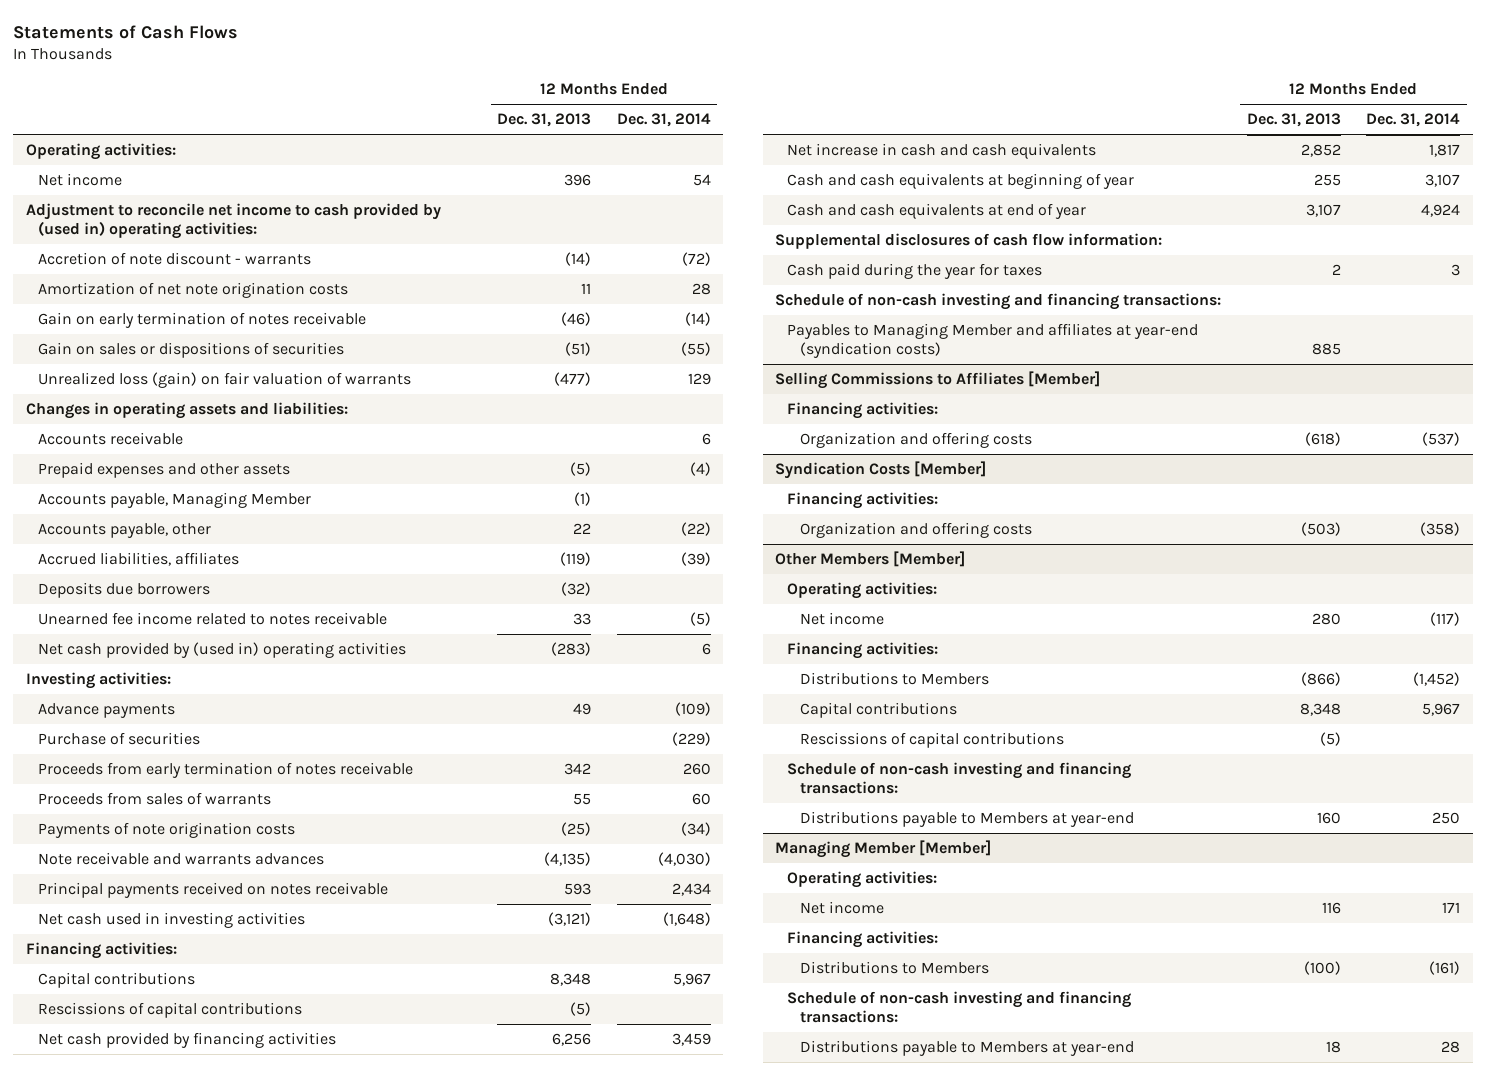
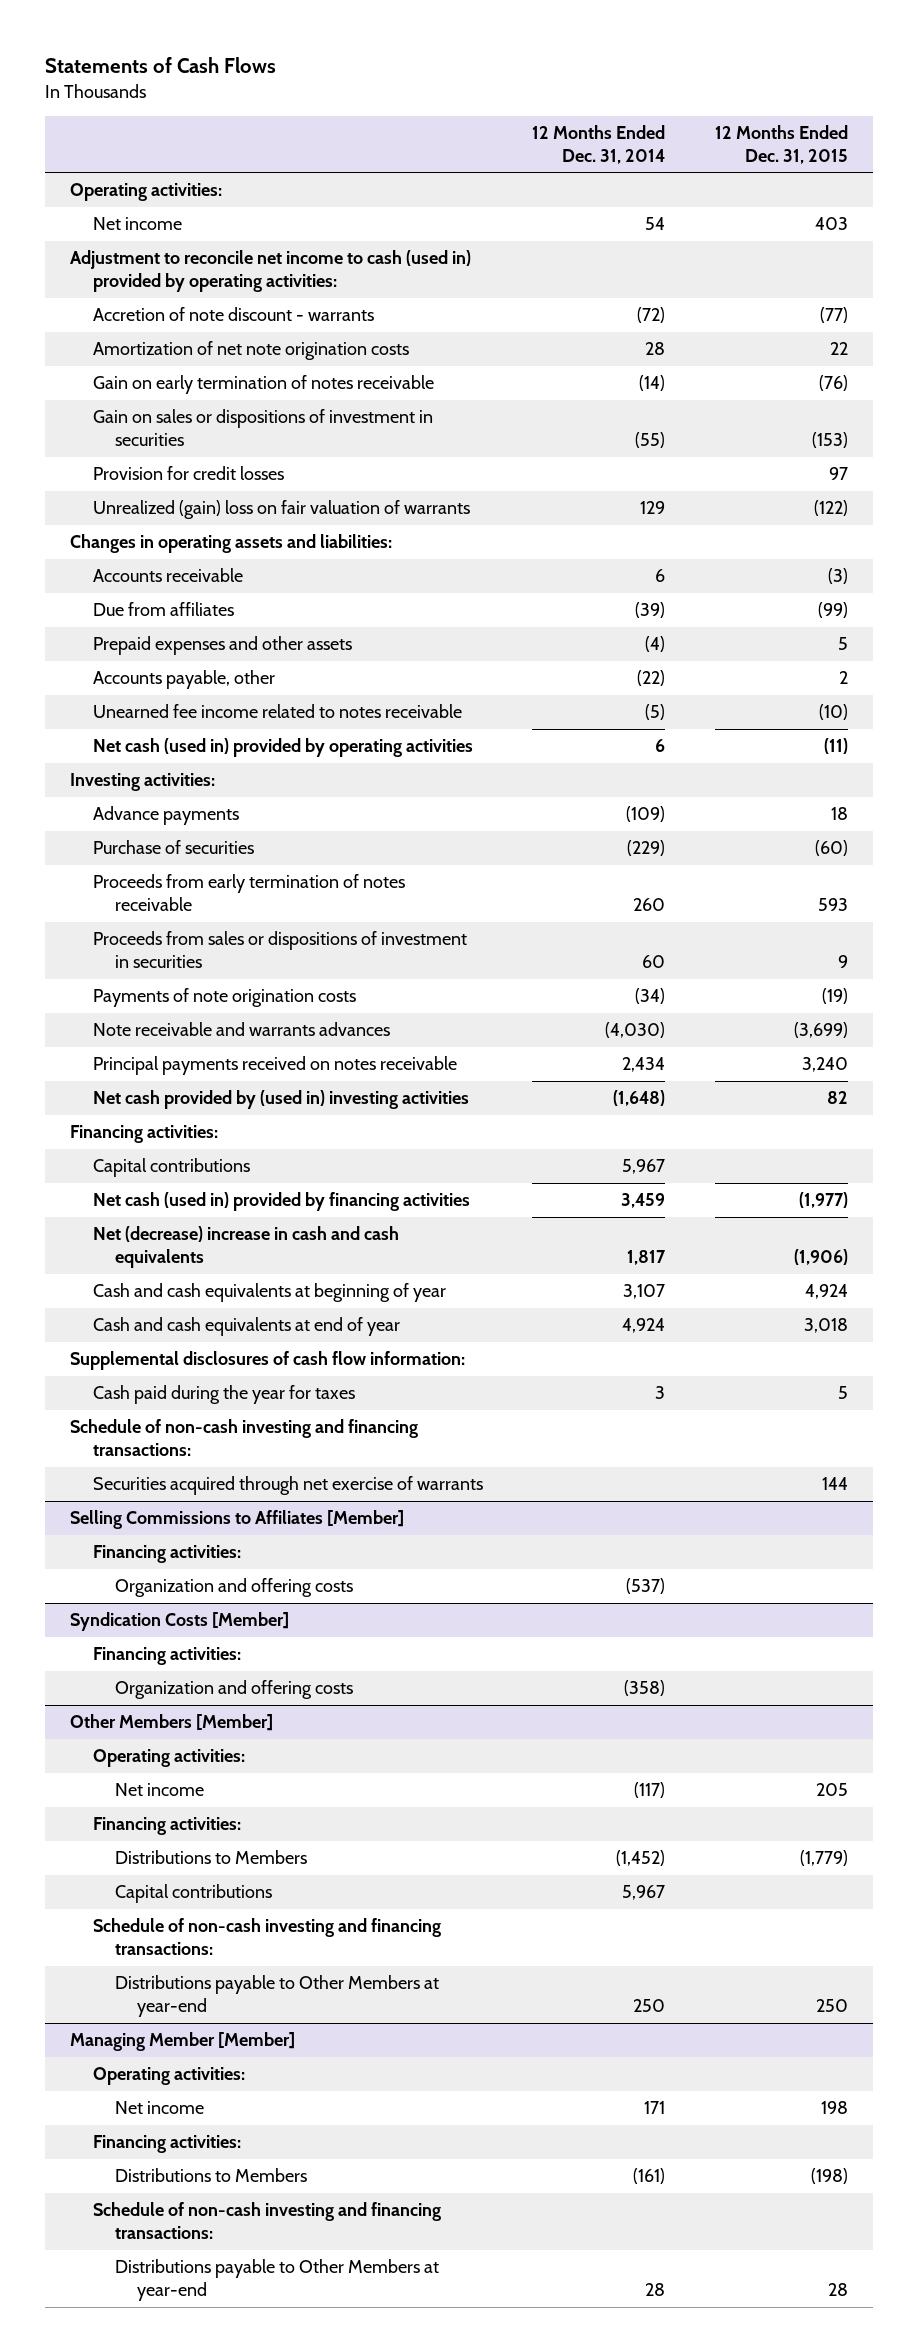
- | 12 Months Ended Dec. 31, 2013 | 12 Months Ended Dec. 31, 2014
+ | 12 Months Ended Dec. 31, 2014 | 12 Months Ended Dec. 31, 2015
- Adjustment to reconcile net income to cash provided by (used in) operating activities:
+ Adjustment to reconcile net income to cash (used in) provided by operating activities:
- Gain on sales or dispositions of securities | (51) | (55)
- Unrealized loss (gain) on fair valuation of warrants | (477) | 129
+ Gain on sales or dispositions of investment in securities | (55) | (153)
+ Provision for credit losses | | 97
+ Unrealized (gain) loss on fair valuation of warrants | 129 | (122)
+ Due from affiliates | (39) | (99)
- Accounts payable, Managing Member | (1) |
- Accrued liabilities, affiliates | (119) | (39)
- Deposits due borrowers | (32) |
- Net cash provided by (used in) operating activities | (283) | 6
+ Net cash (used in) provided by operating activities | 6 | (11)
- Proceeds from sales of warrants | 55 | 60
+ Proceeds from sales or dispositions of investment in securities | 60 | 9
- Net cash used in investing activities | (3,121) | (1,648)
+ Net cash provided by (used in) investing activities | (1,648) | 82
- Rescissions of capital contributions | (5) |
- Net cash provided by financing activities | 6,256 | 3,459
- Net increase in cash and cash equivalents | 2,852 | 1,817
+ Net cash (used in) provided by financing activities | 3,459 | (1,977)
+ Net (decrease) increase in cash and cash equivalents | 1,817 | (1,906)
- Payables to Managing Member and affiliates at year-end (syndication costs) | 885 |
+ Securities acquired through net exercise of warrants | | 144
@ Other Members [Member]
- Rescissions of capital contributions | (5) |
- Distributions payable to Members at year-end | 160 | 250
+ Distributions payable to Other Members at year-end | 250 | 250
@ Managing Member [Member]
- Distributions payable to Members at year-end | 18 | 28
+ Distributions payable to Other Members at year-end | 28 | 28

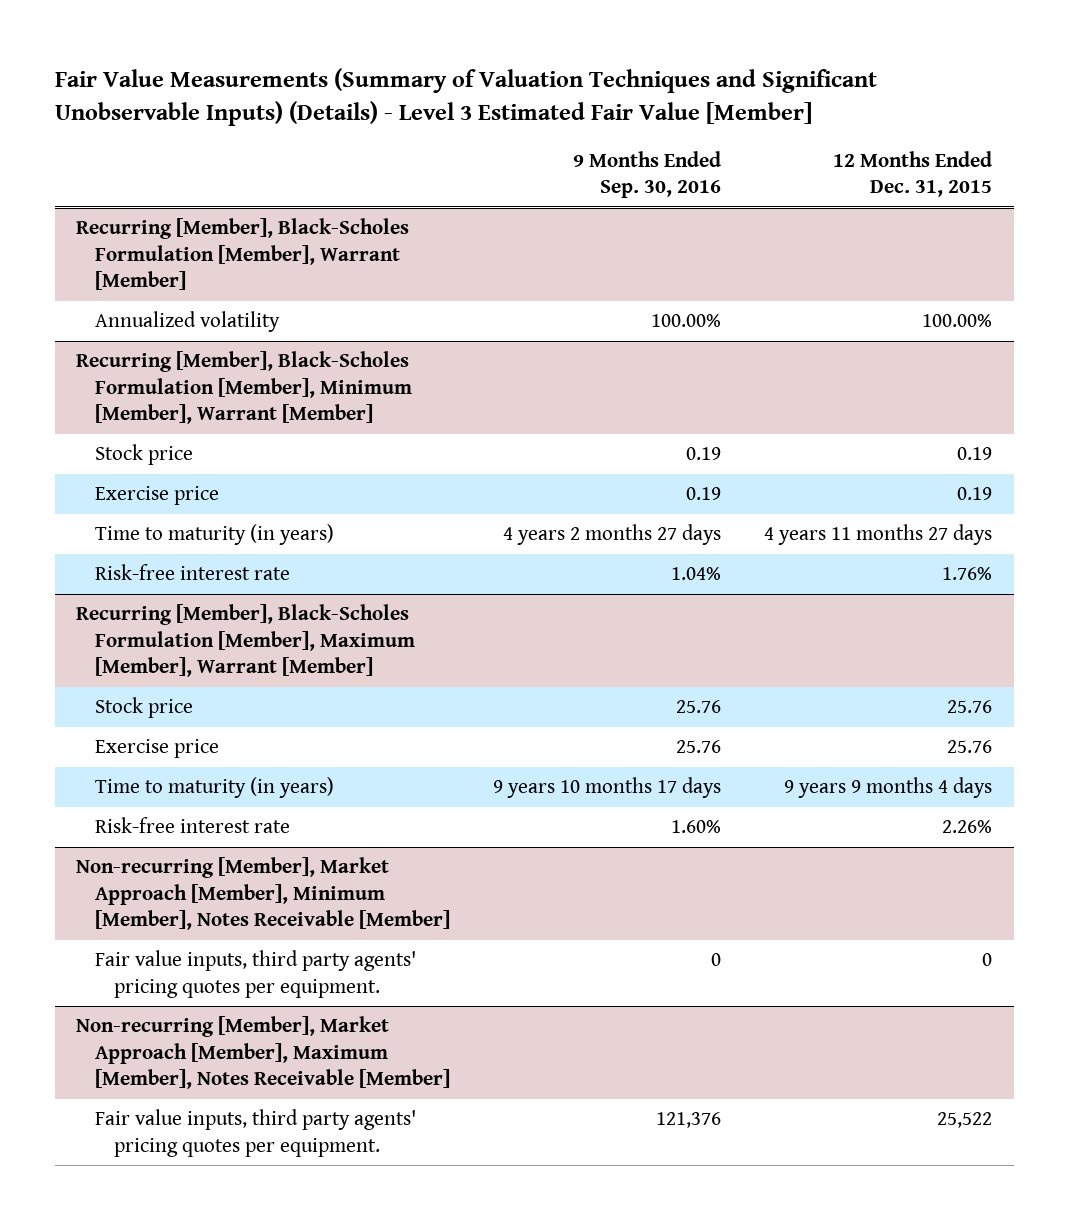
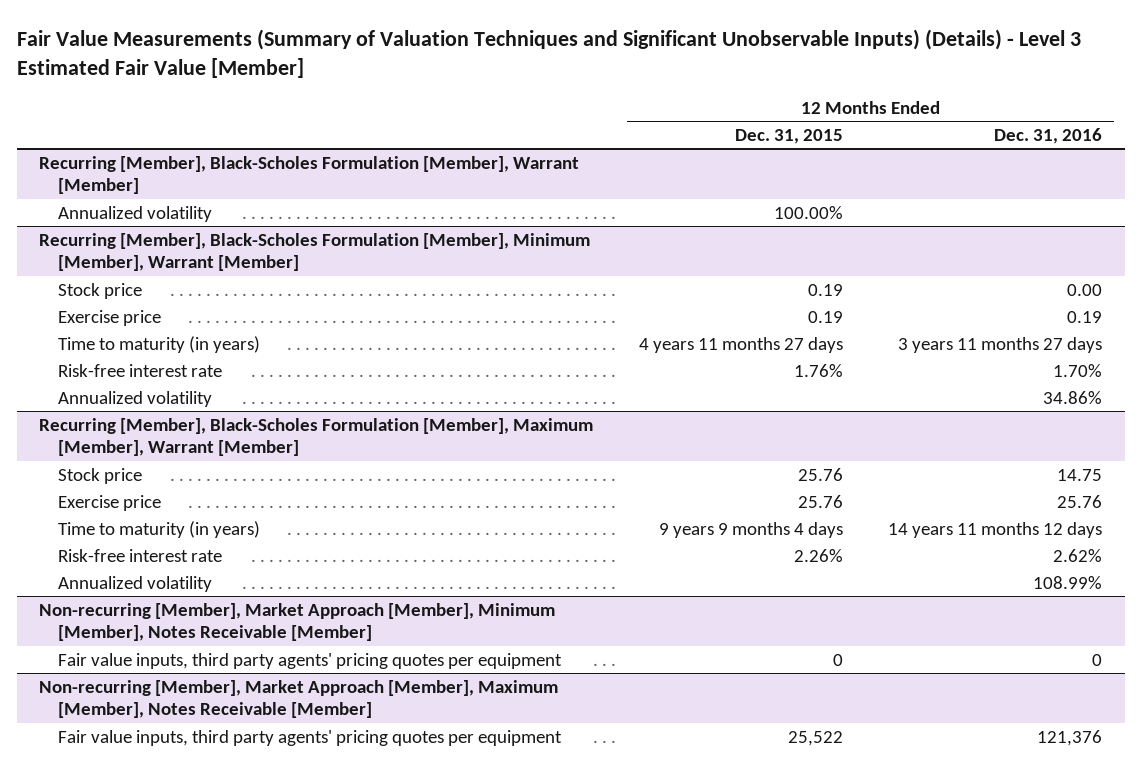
- | 9 Months Ended Sep. 30, 2016 | 12 Months Ended Dec. 31, 2015
+ | 12 Months Ended Dec. 31, 2015 | 12 Months Ended Dec. 31, 2016
@ Recurring [Member], Black-Scholes Formulation [Member], Minimum [Member], Warrant [Member]
+ Annualized volatility | | 34.86%
@ Recurring [Member], Black-Scholes Formulation [Member], Maximum [Member], Warrant [Member]
+ Annualized volatility | | 108.99%
@ Non-recurring [Member], Market Approach [Member], Minimum [Member], Notes Receivable [Member]
- Fair value inputs, third party agents' pricing quotes per equipment. | 0 | 0
+ Fair value inputs, third party agents' pricing quotes per equipment | 0 | 0
@ Non-recurring [Member], Market Approach [Member], Maximum [Member], Notes Receivable [Member]
- Fair value inputs, third party agents' pricing quotes per equipment. | 121,376 | 25,522
+ Fair value inputs, third party agents' pricing quotes per equipment | 25,522 | 121,376

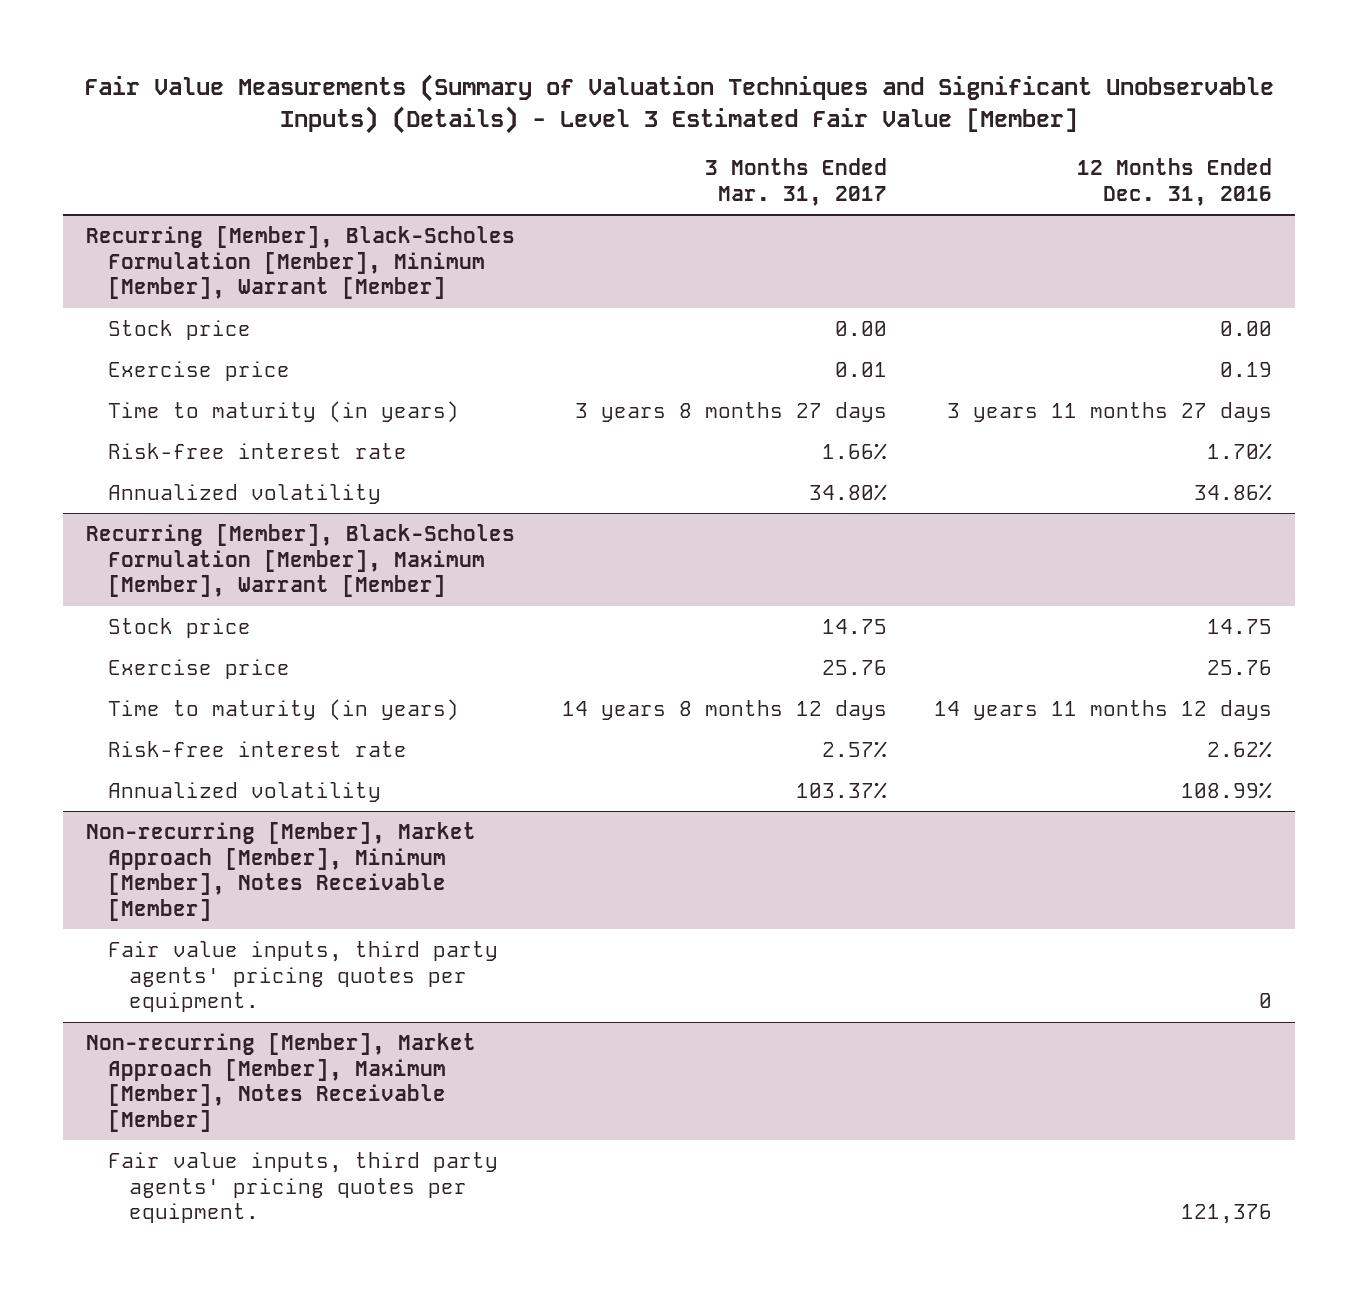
- | 12 Months Ended Dec. 31, 2015 | 12 Months Ended Dec. 31, 2016
+ | 3 Months Ended Mar. 31, 2017 | 12 Months Ended Dec. 31, 2016
- Recurring [Member], Black-Scholes Formulation [Member], Warrant [Member]
- Annualized volatility | 100.00% |
@ Non-recurring [Member], Market Approach [Member], Minimum [Member], Notes Receivable [Member]
- Fair value inputs, third party agents' pricing quotes per equipment | 0 | 0
+ Fair value inputs, third party agents' pricing quotes per equipment. | | 0
@ Non-recurring [Member], Market Approach [Member], Maximum [Member], Notes Receivable [Member]
- Fair value inputs, third party agents' pricing quotes per equipment | 25,522 | 121,376
+ Fair value inputs, third party agents' pricing quotes per equipment. | | 121,376

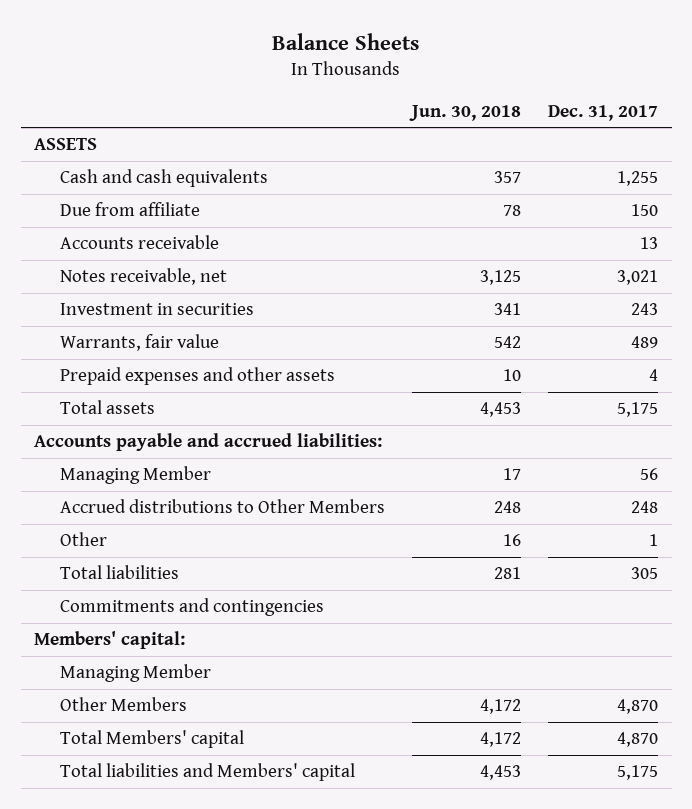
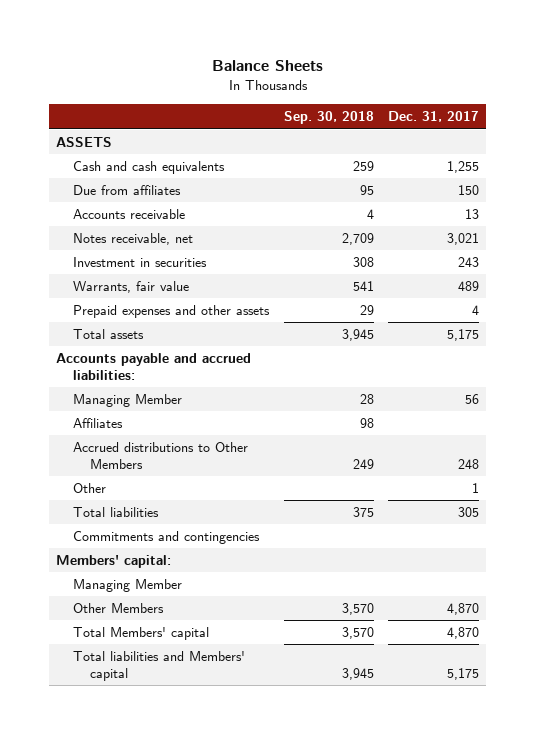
- | Jun. 30, 2018 | Dec. 31, 2017
+ | Sep. 30, 2018 | Dec. 31, 2017
- Due from affiliate | 78 | 150
+ Due from affiliates | 95 | 150
+ Affiliates | 98 |

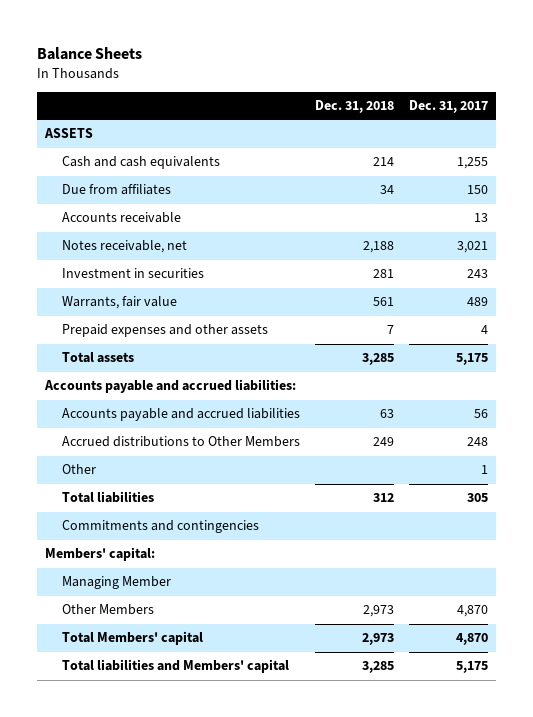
- | Sep. 30, 2018 | Dec. 31, 2017
+ | Dec. 31, 2018 | Dec. 31, 2017
- Managing Member | 28 | 56
- Affiliates | 98 |
+ Accounts payable and accrued liabilities | 63 | 56

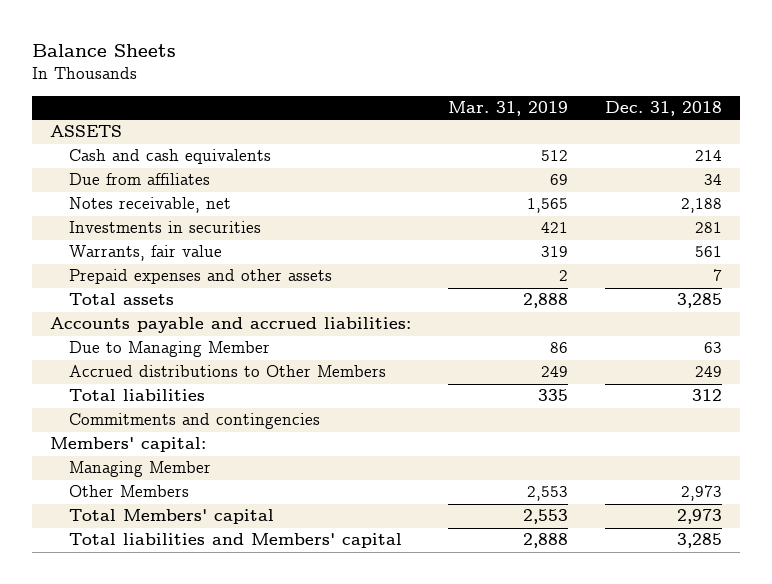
- | Dec. 31, 2018 | Dec. 31, 2017
+ | Mar. 31, 2019 | Dec. 31, 2018
- Accounts receivable | | 13
- Investment in securities | 281 | 243
+ Investments in securities | 421 | 281
- Accounts payable and accrued liabilities | 63 | 56
+ Due to Managing Member | 86 | 63
- Other | | 1

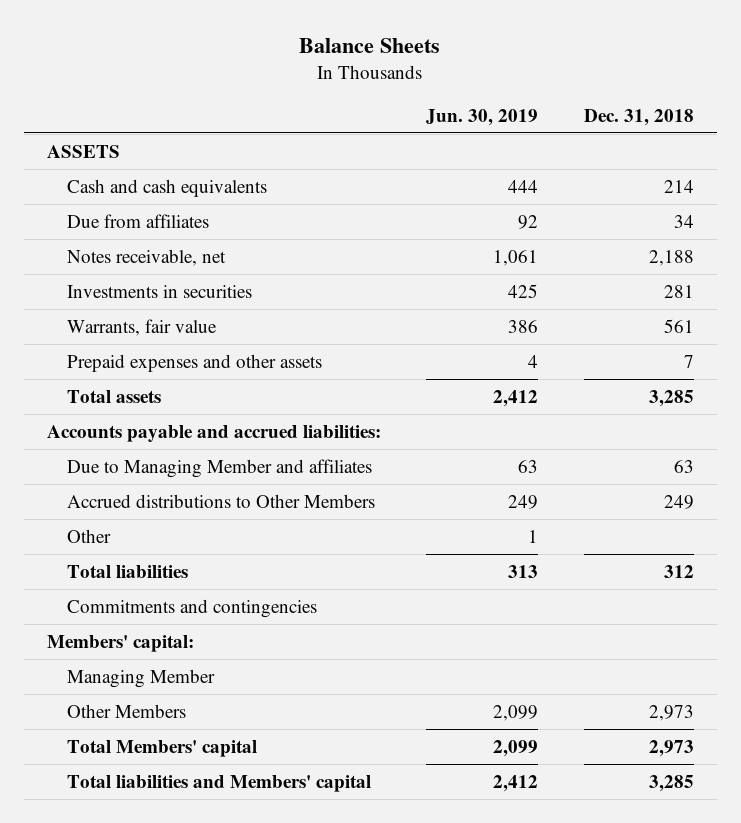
- | Mar. 31, 2019 | Dec. 31, 2018
+ | Jun. 30, 2019 | Dec. 31, 2018
- Due to Managing Member | 86 | 63
+ Due to Managing Member and affiliates | 63 | 63
+ Other | 1 |

